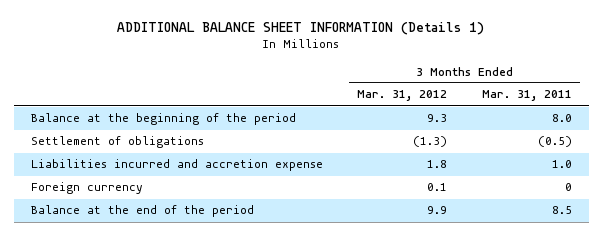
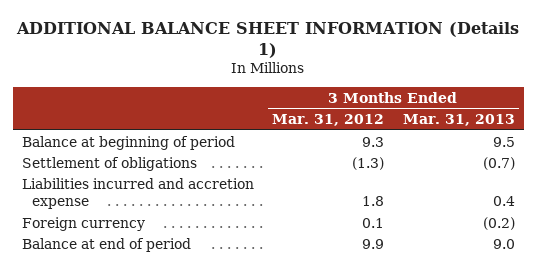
- | 3 Months Ended Mar. 31, 2012 | 3 Months Ended Mar. 31, 2011
+ | 3 Months Ended Mar. 31, 2012 | 3 Months Ended Mar. 31, 2013
- Balance at the beginning of the period | 9.3 | 8.0
+ Balance at beginning of period | 9.3 | 9.5
- Balance at the end of the period | 9.9 | 8.5
+ Balance at end of period | 9.9 | 9.0

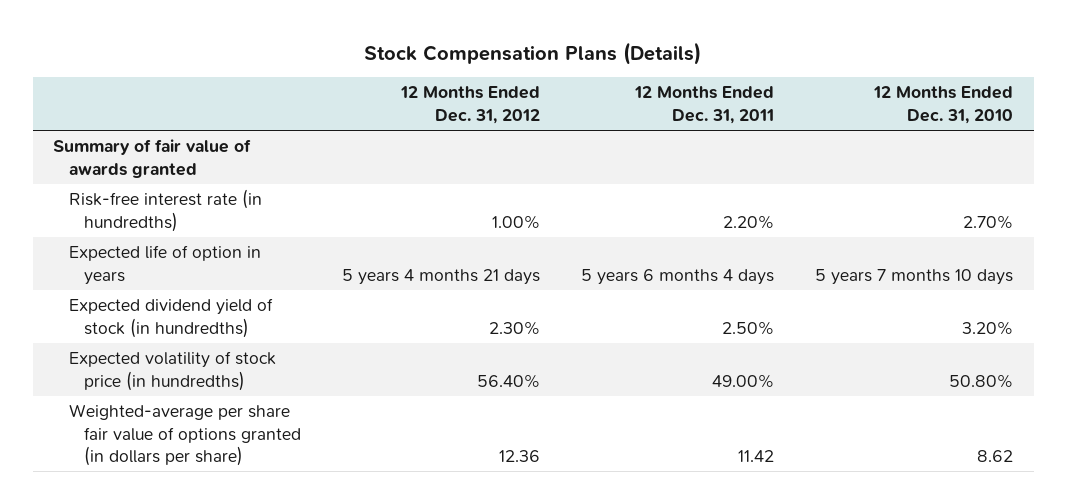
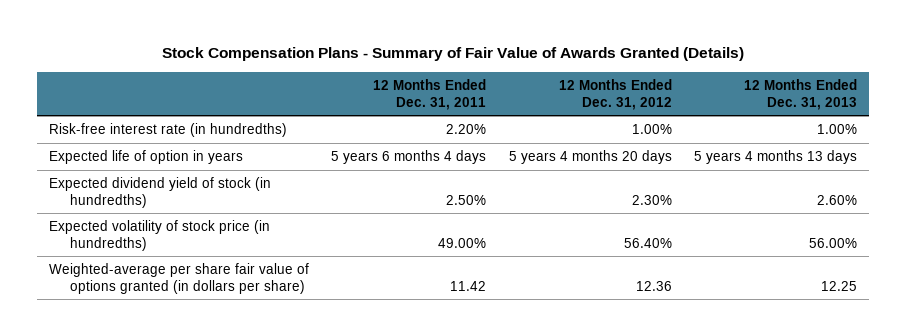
- Stock Compensation Plans (Details)
+ Stock Compensation Plans - Summary of Fair Value of Awards Granted (Details)
- | 12 Months Ended Dec. 31, 2012 | 12 Months Ended Dec. 31, 2011 | 12 Months Ended Dec. 31, 2010
+ | 12 Months Ended Dec. 31, 2011 | 12 Months Ended Dec. 31, 2012 | 12 Months Ended Dec. 31, 2013
- Summary of fair value of awards granted
- Expected life of option in years | 5 years 4 months 21 days | 5 years 6 months 4 days | 5 years 7 months 10 days
+ Expected life of option in years | 5 years 6 months 4 days | 5 years 4 months 20 days | 5 years 4 months 13 days

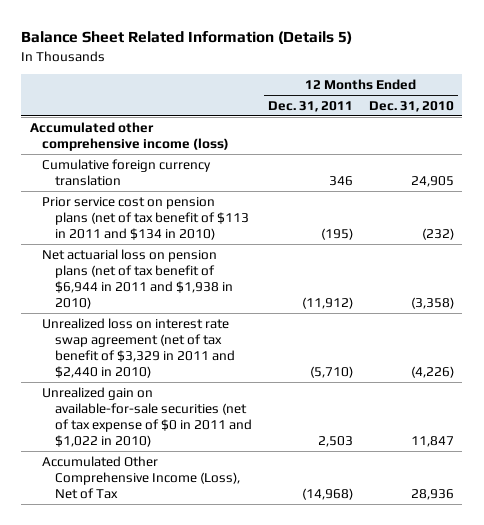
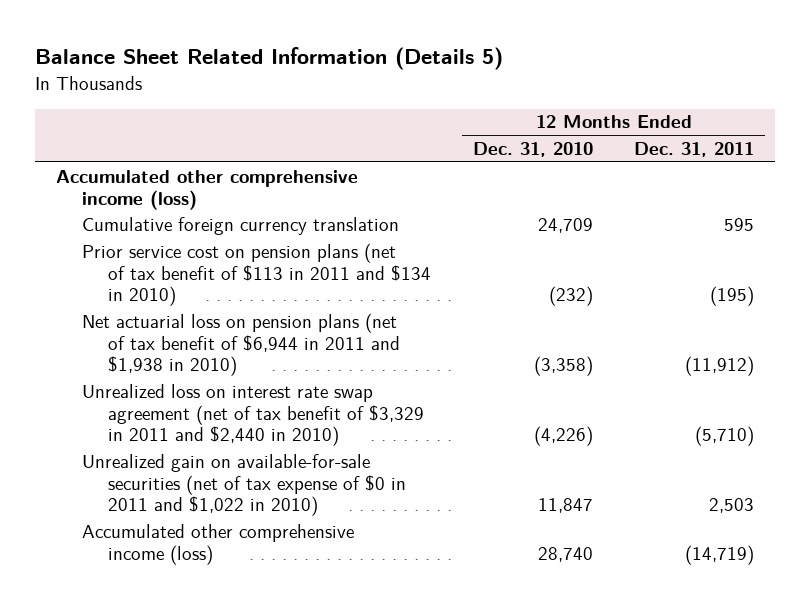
- | 12 Months Ended Dec. 31, 2011 | 12 Months Ended Dec. 31, 2010
+ | 12 Months Ended Dec. 31, 2010 | 12 Months Ended Dec. 31, 2011
- Cumulative foreign currency translation | 346 | 24,905
+ Cumulative foreign currency translation | 24,709 | 595
- Accumulated Other Comprehensive Income (Loss), Net of Tax | (14,968) | 28,936
+ Accumulated other comprehensive income (loss) | 28,740 | (14,719)

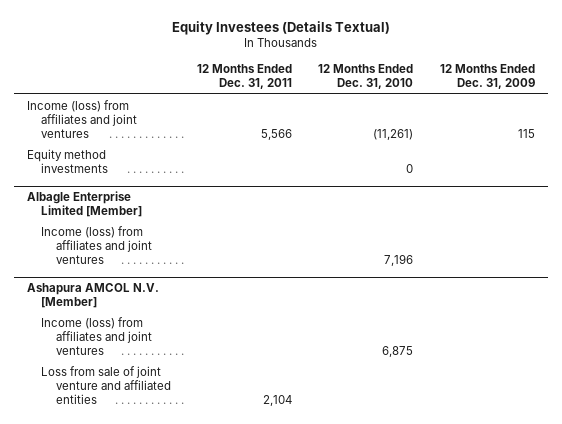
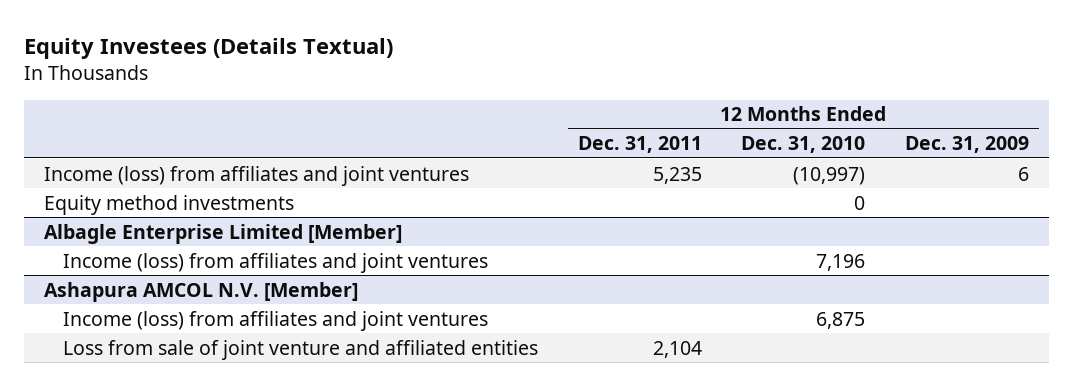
- Income (loss) from affiliates and joint ventures | 5,566 | (11,261) | 115
+ Income (loss) from affiliates and joint ventures | 5,235 | (10,997) | 6

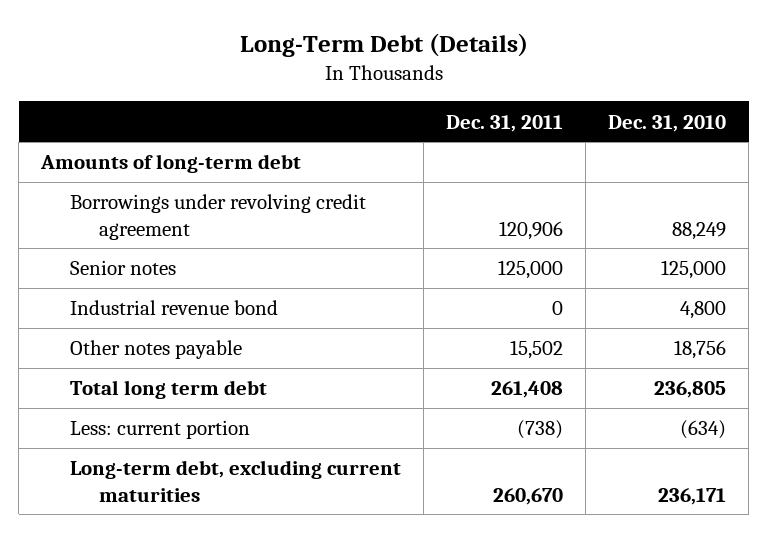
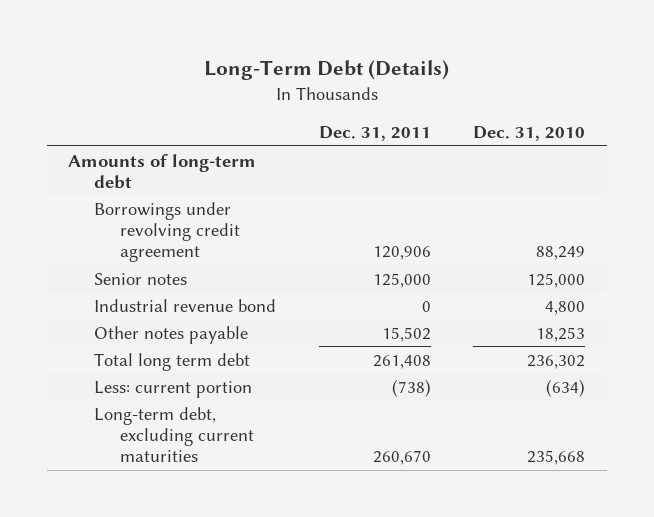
- Other notes payable | 15,502 | 18,756
- Total long term debt | 261,408 | 236,805
+ Other notes payable | 15,502 | 18,253
+ Total long term debt | 261,408 | 236,302
- Long-term debt, excluding current maturities | 260,670 | 236,171
+ Long-term debt, excluding current maturities | 260,670 | 235,668

